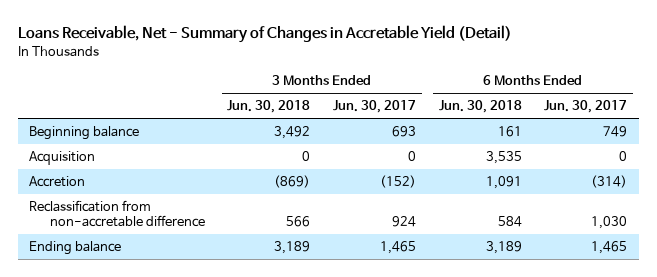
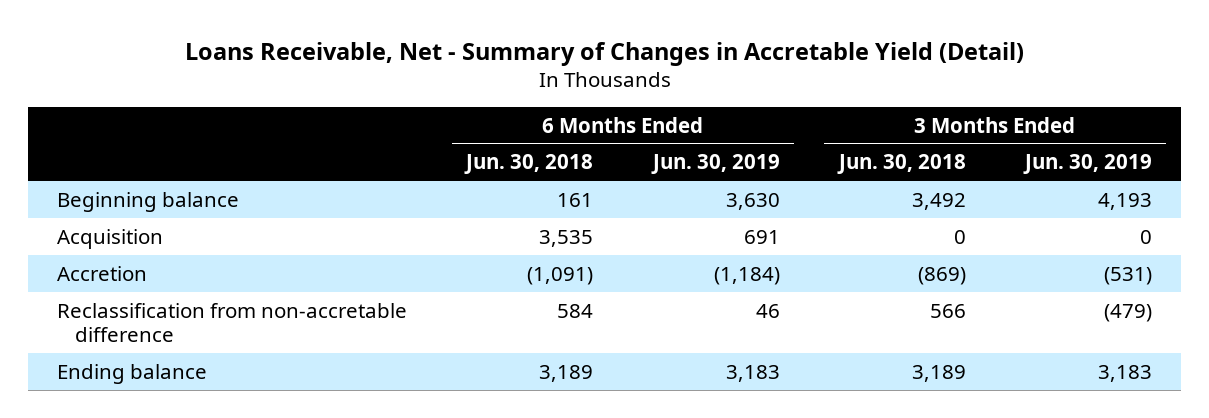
- | 3 Months Ended Jun. 30, 2018 | 3 Months Ended Jun. 30, 2017 | 6 Months Ended Jun. 30, 2018 | 6 Months Ended Jun. 30, 2017
+ | 6 Months Ended Jun. 30, 2018 | 6 Months Ended Jun. 30, 2019 | 3 Months Ended Jun. 30, 2018 | 3 Months Ended Jun. 30, 2019
- Accretion | (869) | (152) | 1,091 | (314)
+ Accretion | (1,091) | (1,184) | (869) | (531)

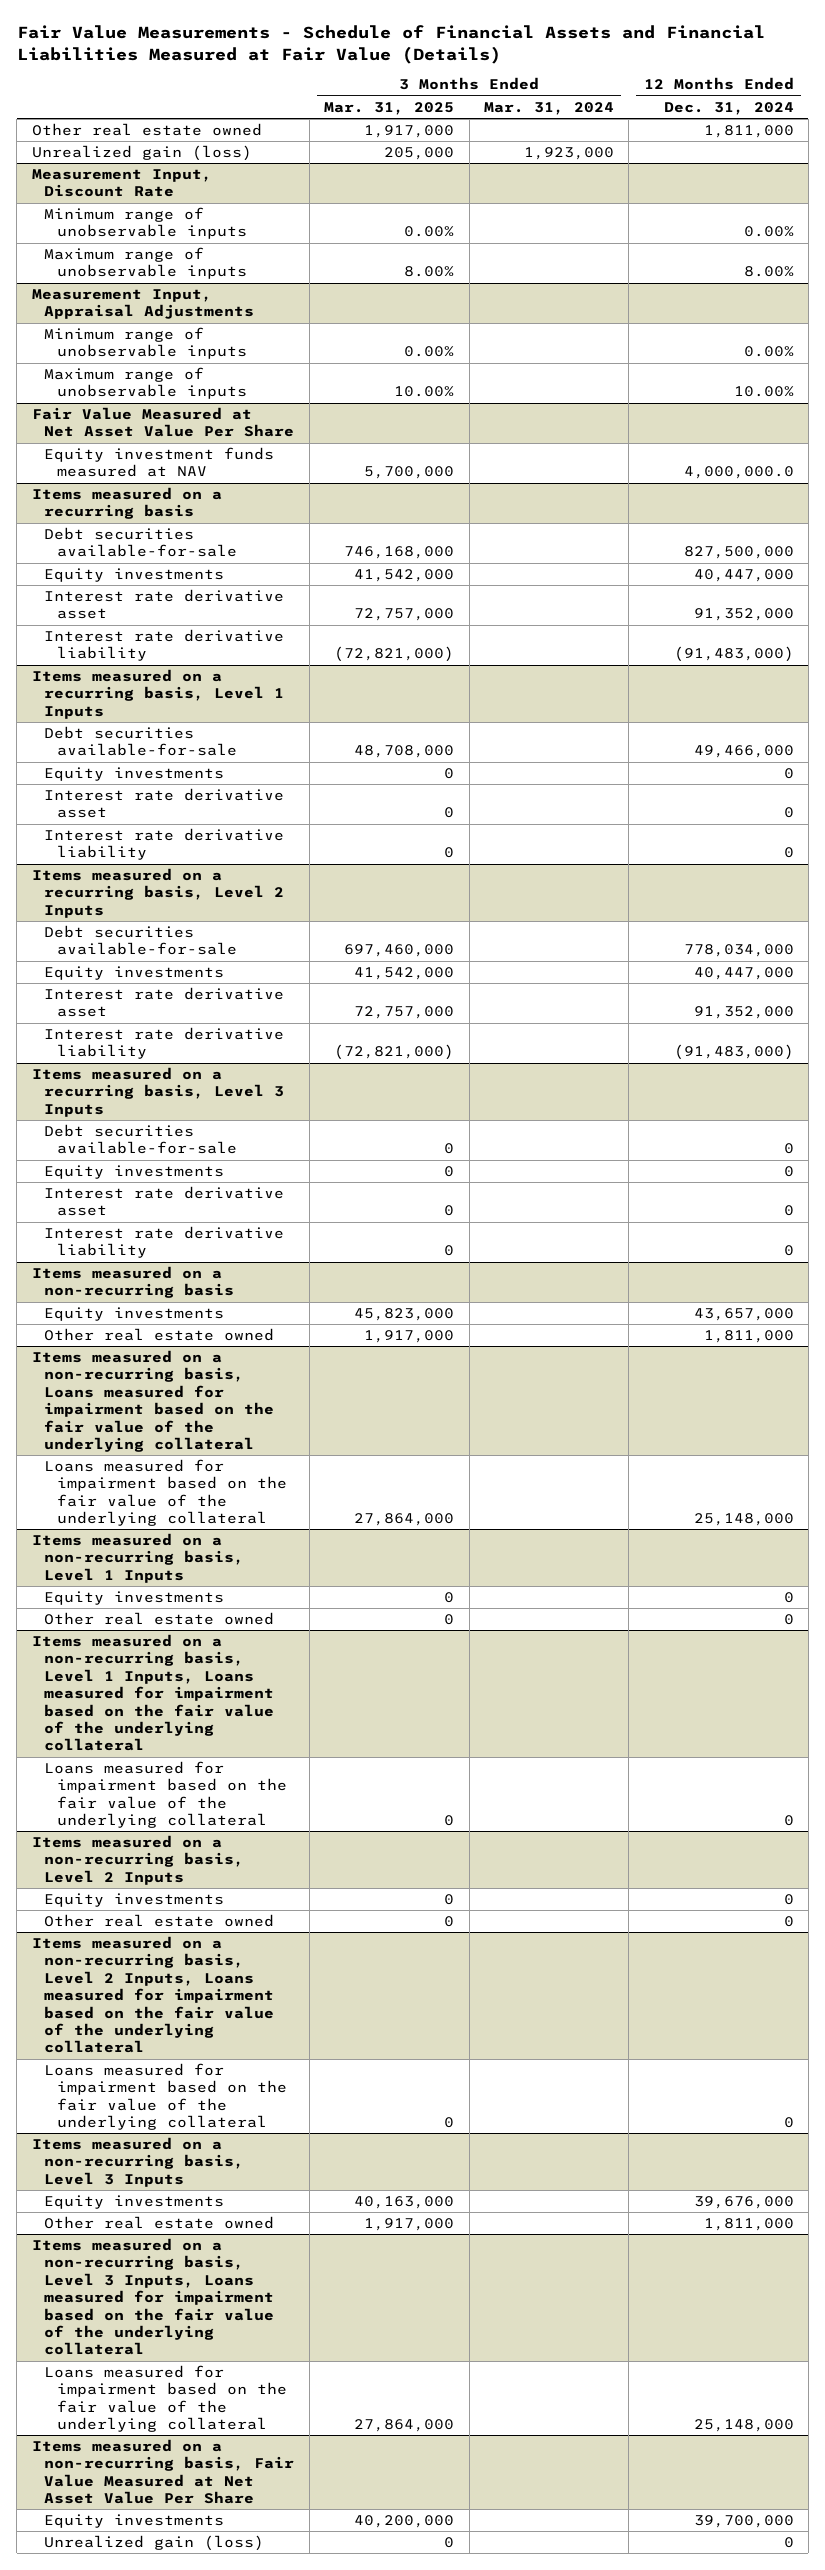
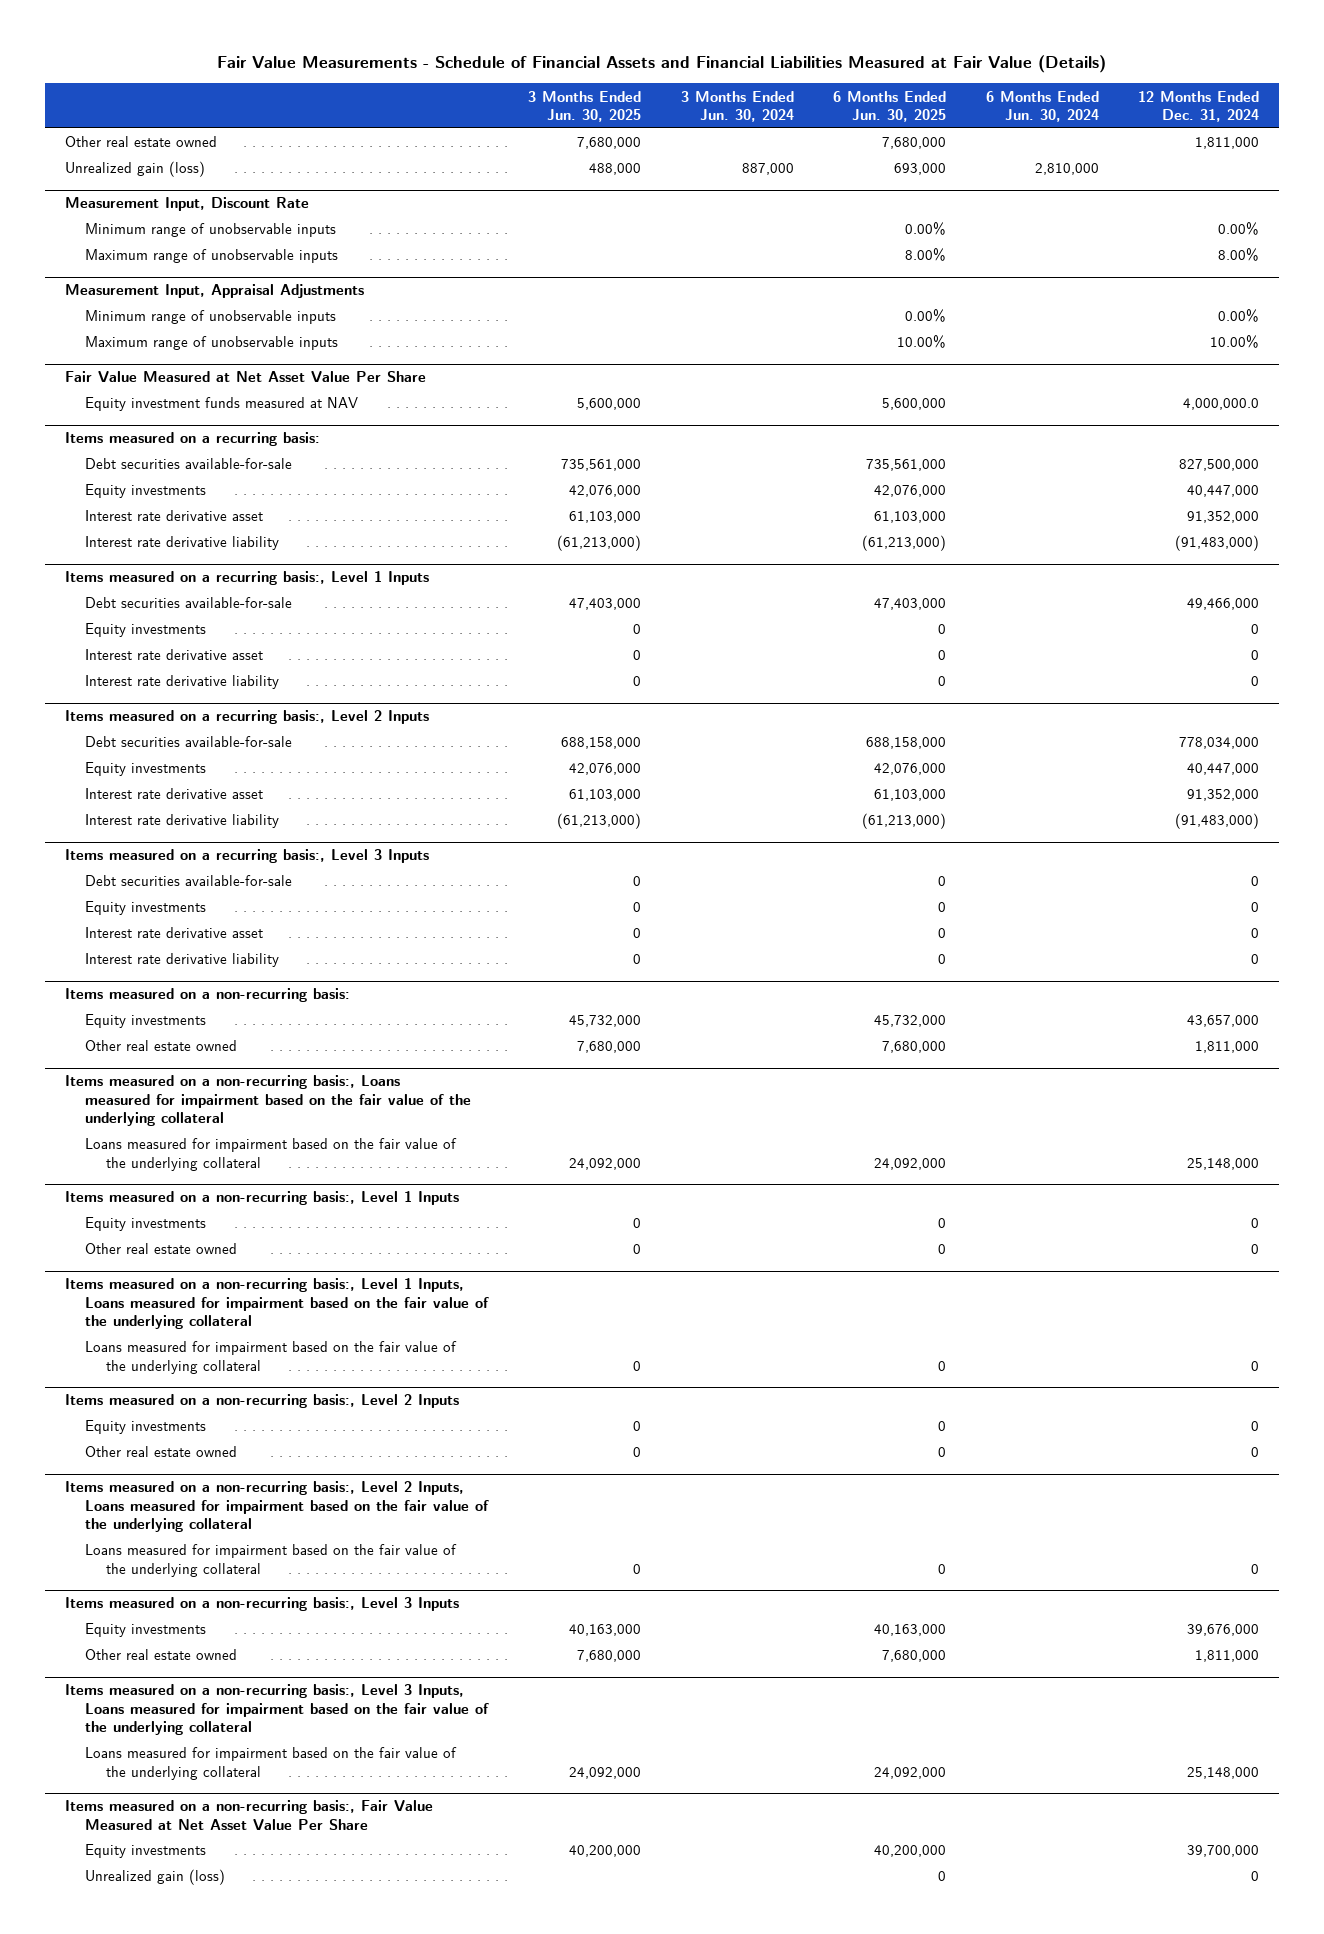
- | 3 Months Ended Mar. 31, 2025 | 3 Months Ended Mar. 31, 2024 | 12 Months Ended Dec. 31, 2024
+ | 3 Months Ended Jun. 30, 2025 | 3 Months Ended Jun. 30, 2024 | 6 Months Ended Jun. 30, 2025 | 6 Months Ended Jun. 30, 2024 | 12 Months Ended Dec. 31, 2024
- Items measured on a recurring basis
+ Items measured on a recurring basis:
- Items measured on a recurring basis, Level 1 Inputs
+ Items measured on a recurring basis:, Level 1 Inputs
- Items measured on a recurring basis, Level 2 Inputs
+ Items measured on a recurring basis:, Level 2 Inputs
- Items measured on a recurring basis, Level 3 Inputs
+ Items measured on a recurring basis:, Level 3 Inputs
- Items measured on a non-recurring basis
+ Items measured on a non-recurring basis:
- Items measured on a non-recurring basis, Loans measured for impairment based on the fair value of the underlying collateral
+ Items measured on a non-recurring basis:, Loans measured for impairment based on the fair value of the underlying collateral
- Items measured on a non-recurring basis, Level 1 Inputs
+ Items measured on a non-recurring basis:, Level 1 Inputs
- Items measured on a non-recurring basis, Level 1 Inputs, Loans measured for impairment based on the fair value of the underlying collateral
+ Items measured on a non-recurring basis:, Level 1 Inputs, Loans measured for impairment based on the fair value of the underlying collateral
- Items measured on a non-recurring basis, Level 2 Inputs
+ Items measured on a non-recurring basis:, Level 2 Inputs
- Items measured on a non-recurring basis, Level 2 Inputs, Loans measured for impairment based on the fair value of the underlying collateral
+ Items measured on a non-recurring basis:, Level 2 Inputs, Loans measured for impairment based on the fair value of the underlying collateral
- Items measured on a non-recurring basis, Level 3 Inputs
+ Items measured on a non-recurring basis:, Level 3 Inputs
- Items measured on a non-recurring basis, Level 3 Inputs, Loans measured for impairment based on the fair value of the underlying collateral
+ Items measured on a non-recurring basis:, Level 3 Inputs, Loans measured for impairment based on the fair value of the underlying collateral
- Items measured on a non-recurring basis, Fair Value Measured at Net Asset Value Per Share
+ Items measured on a non-recurring basis:, Fair Value Measured at Net Asset Value Per Share

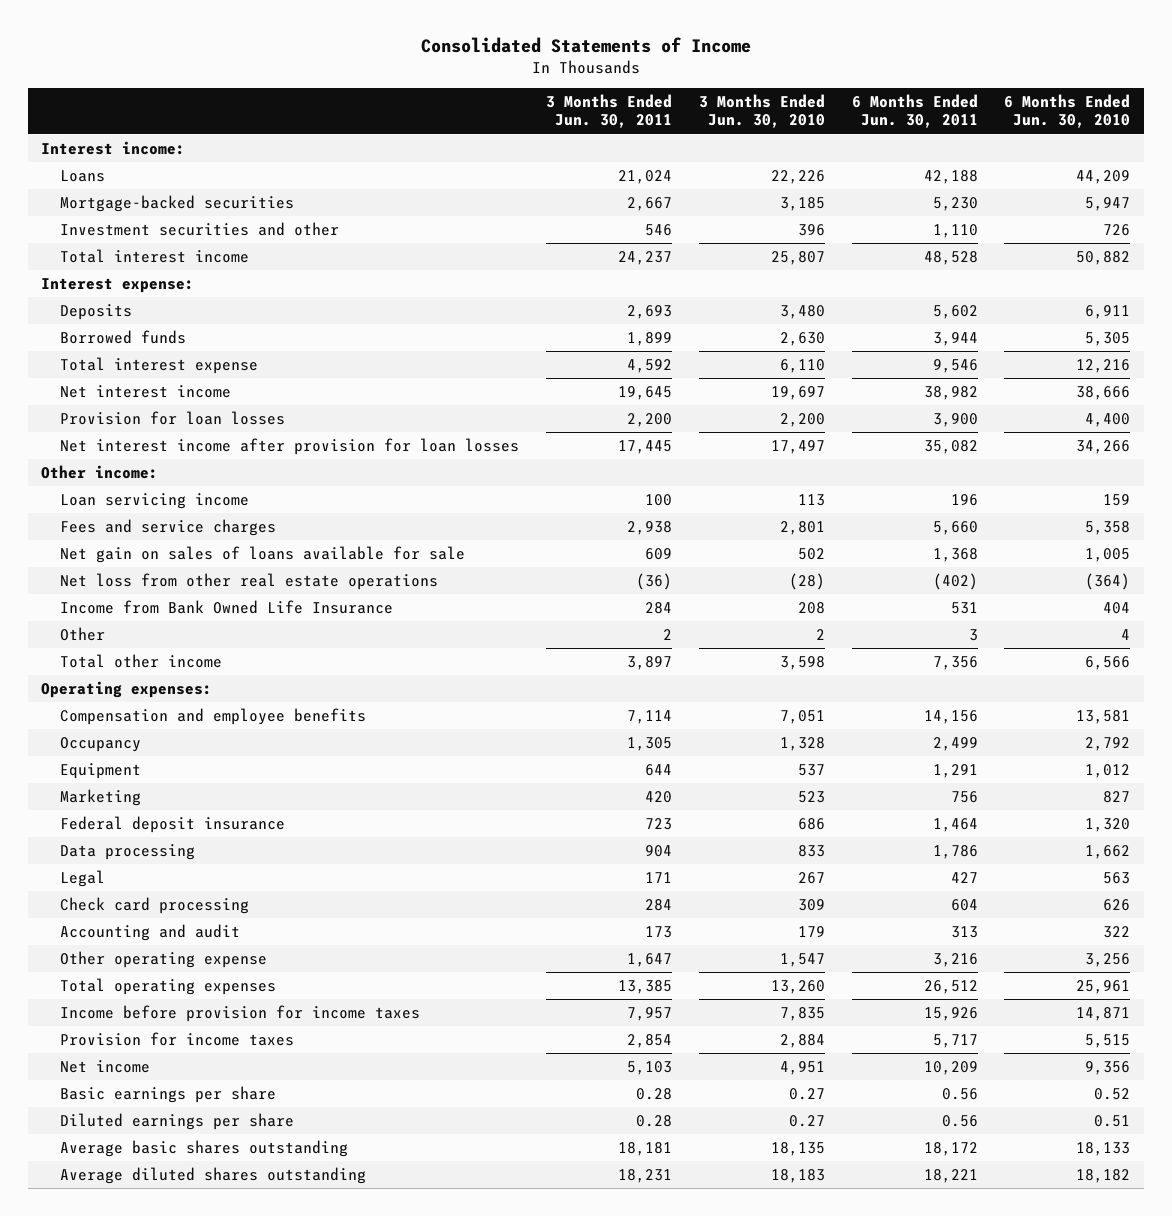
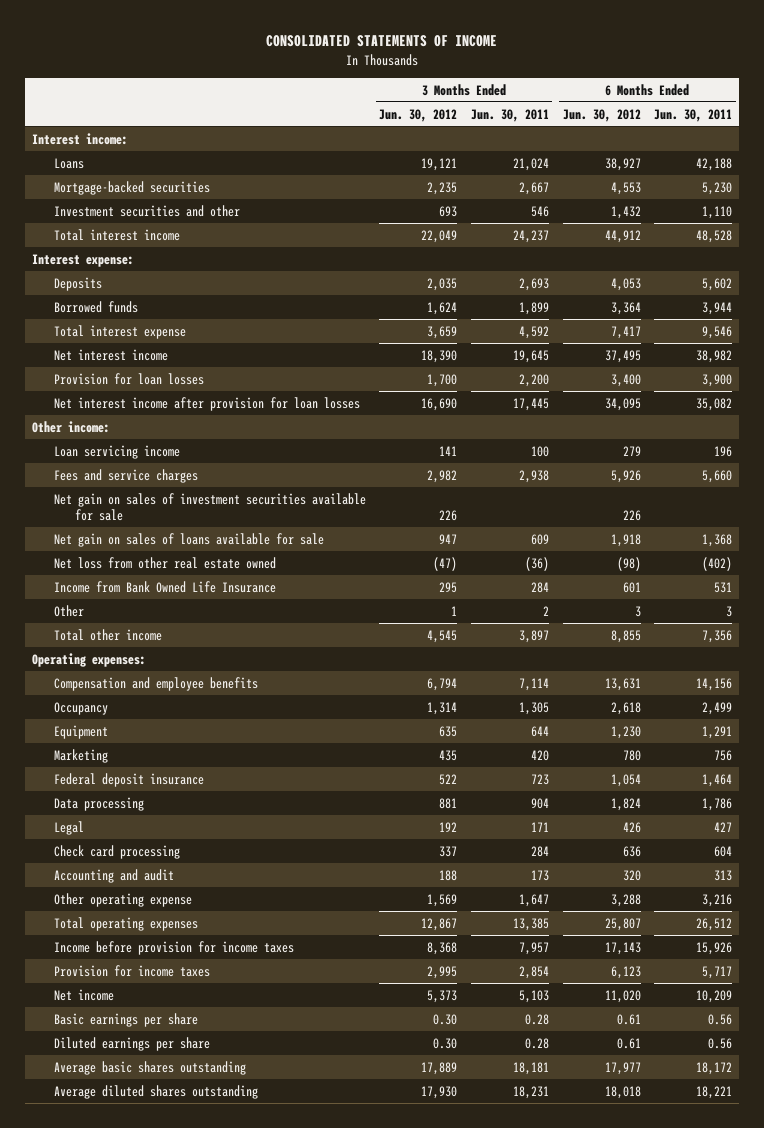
- Consolidated Statements of Income
+ CONSOLIDATED STATEMENTS OF INCOME
- | 3 Months Ended Jun. 30, 2011 | 3 Months Ended Jun. 30, 2010 | 6 Months Ended Jun. 30, 2011 | 6 Months Ended Jun. 30, 2010
+ | 3 Months Ended Jun. 30, 2012 | 3 Months Ended Jun. 30, 2011 | 6 Months Ended Jun. 30, 2012 | 6 Months Ended Jun. 30, 2011
+ Net gain on sales of investment securities available for sale | 226 | | 226 |
- Net loss from other real estate operations | (36) | (28) | (402) | (364)
+ Net loss from other real estate owned | (47) | (36) | (98) | (402)

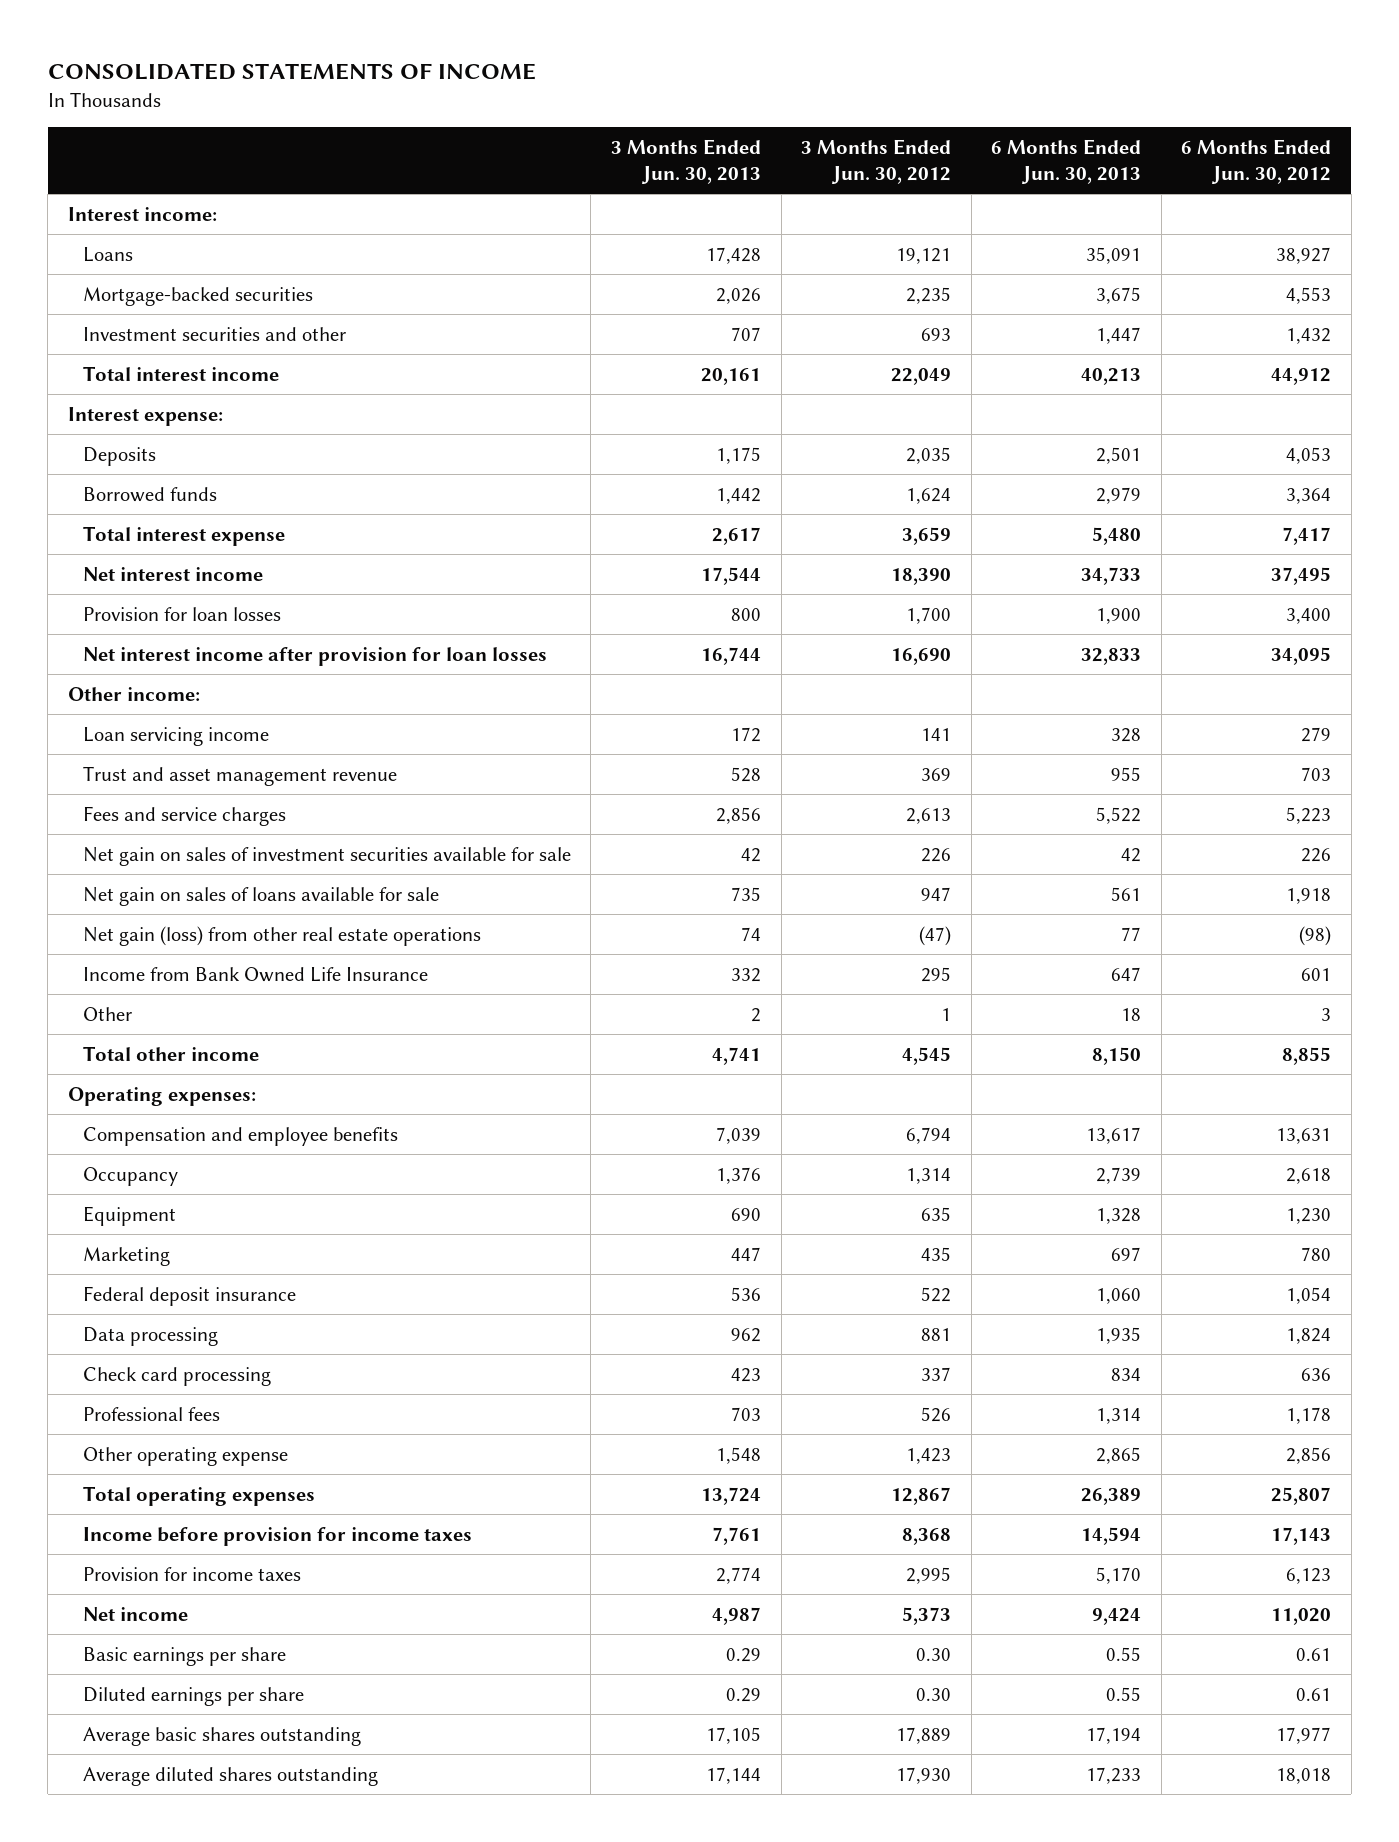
- | 3 Months Ended Jun. 30, 2012 | 3 Months Ended Jun. 30, 2011 | 6 Months Ended Jun. 30, 2012 | 6 Months Ended Jun. 30, 2011
+ | 3 Months Ended Jun. 30, 2013 | 3 Months Ended Jun. 30, 2012 | 6 Months Ended Jun. 30, 2013 | 6 Months Ended Jun. 30, 2012
- Fees and service charges | 2,982 | 2,938 | 5,926 | 5,660
+ Trust and asset management revenue | 528 | 369 | 955 | 703
+ Fees and service charges | 2,856 | 2,613 | 5,522 | 5,223
- Net loss from other real estate owned | (47) | (36) | (98) | (402)
+ Net gain (loss) from other real estate operations | 74 | (47) | 77 | (98)
- Legal | 192 | 171 | 426 | 427
- Accounting and audit | 188 | 173 | 320 | 313
- Other operating expense | 1,569 | 1,647 | 3,288 | 3,216
+ Professional fees | 703 | 526 | 1,314 | 1,178
+ Other operating expense | 1,548 | 1,423 | 2,865 | 2,856

